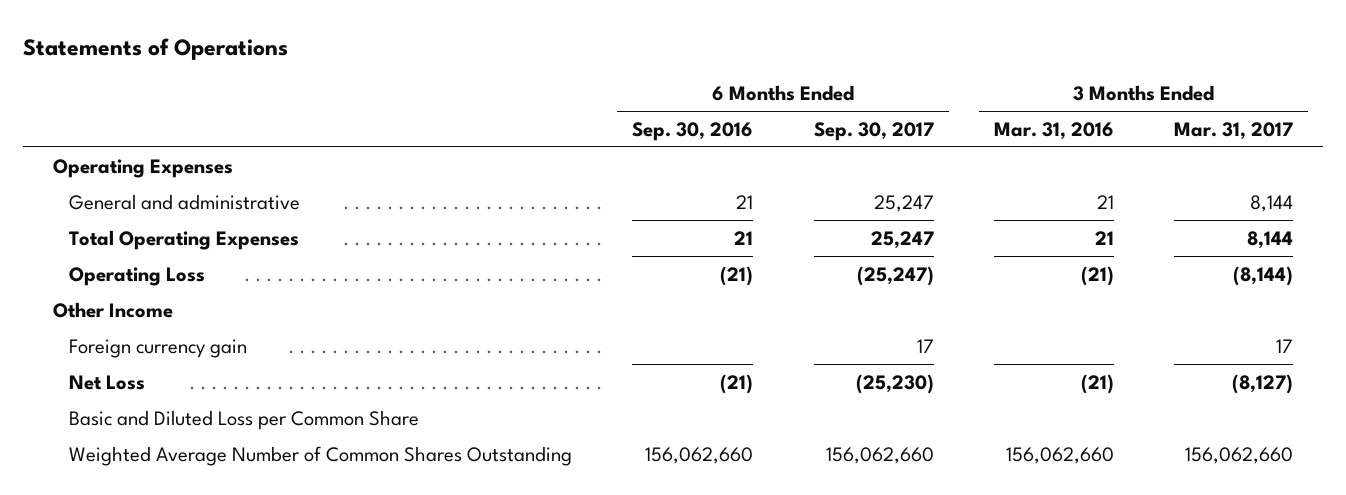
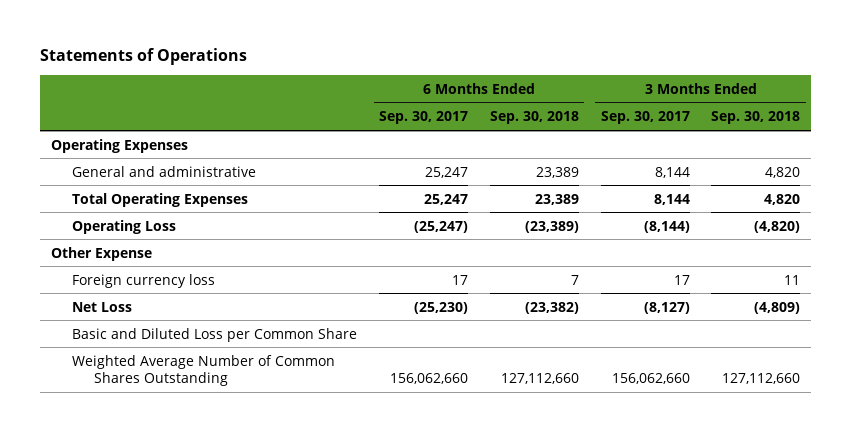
- | 6 Months Ended Sep. 30, 2016 | 6 Months Ended Sep. 30, 2017 | 3 Months Ended Mar. 31, 2016 | 3 Months Ended Mar. 31, 2017
+ | 6 Months Ended Sep. 30, 2017 | 6 Months Ended Sep. 30, 2018 | 3 Months Ended Sep. 30, 2017 | 3 Months Ended Sep. 30, 2018
- Other Income
- Foreign currency gain | | 17 | | 17
+ Other Expense
+ Foreign currency loss | 17 | 7 | 17 | 11

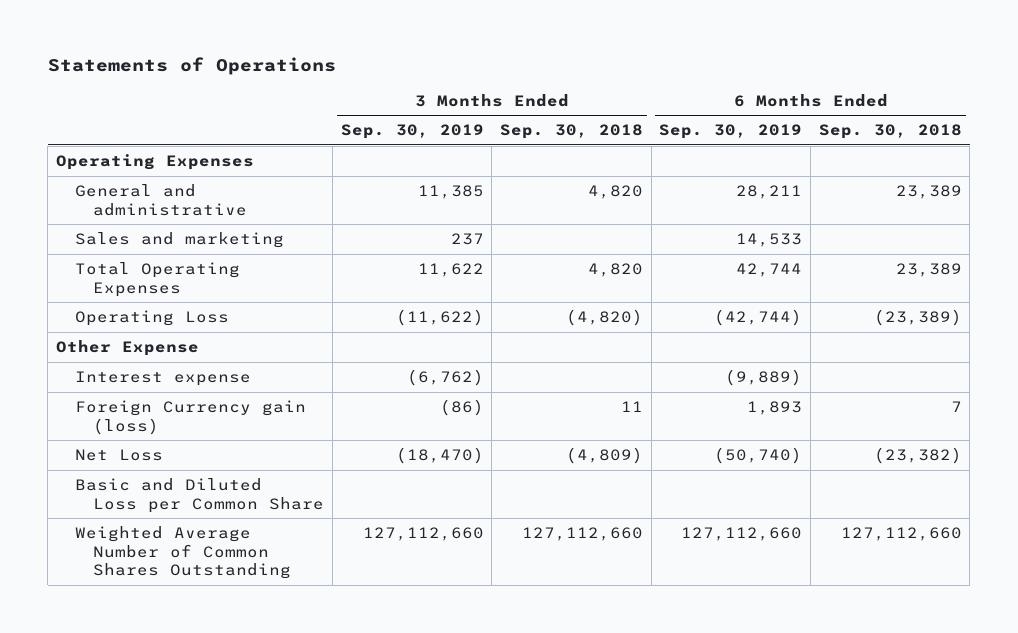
- | 6 Months Ended Sep. 30, 2017 | 6 Months Ended Sep. 30, 2018 | 3 Months Ended Sep. 30, 2017 | 3 Months Ended Sep. 30, 2018
+ | 3 Months Ended Sep. 30, 2019 | 3 Months Ended Sep. 30, 2018 | 6 Months Ended Sep. 30, 2019 | 6 Months Ended Sep. 30, 2018
+ Sales and marketing | 237 | | 14,533 |
- Foreign currency loss | 17 | 7 | 17 | 11
+ Interest expense | (6,762) | | (9,889) |
+ Foreign Currency gain (loss) | (86) | 11 | 1,893 | 7

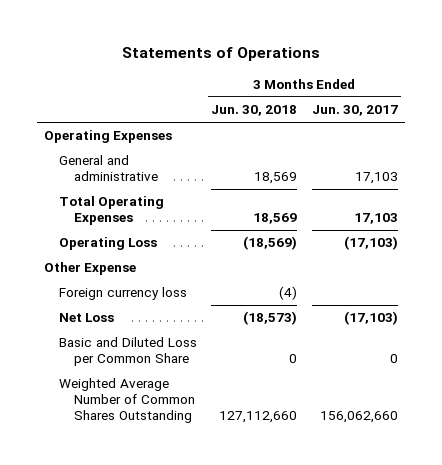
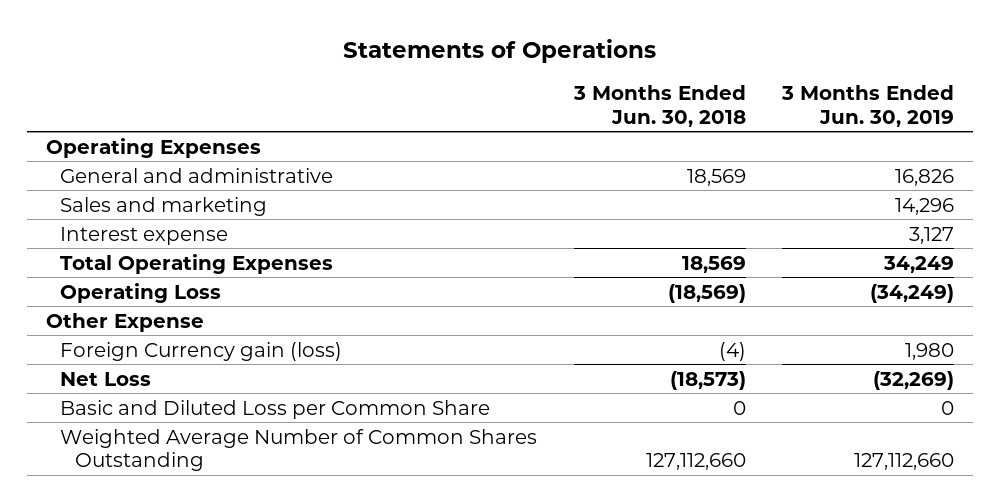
- | 3 Months Ended Jun. 30, 2018 | 3 Months Ended Jun. 30, 2017
+ | 3 Months Ended Jun. 30, 2018 | 3 Months Ended Jun. 30, 2019
+ Sales and marketing | | 14,296
+ Interest expense | | 3,127
- Foreign currency loss | (4) |
+ Foreign Currency gain (loss) | (4) | 1,980

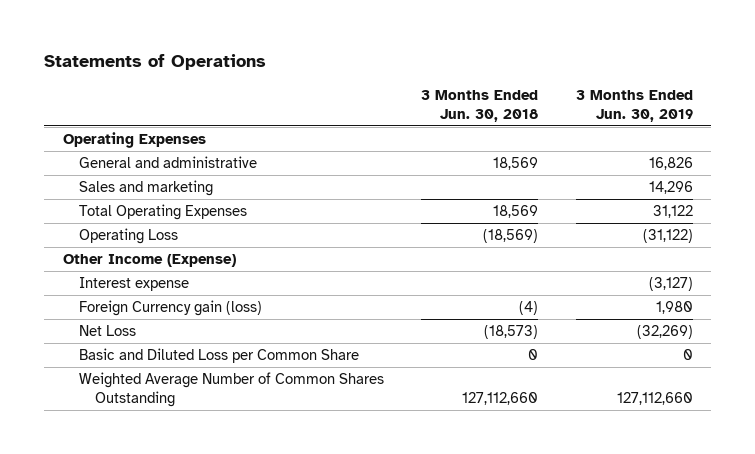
- Interest expense | | 3,127
- Total Operating Expenses | 18,569 | 34,249
- Operating Loss | (18,569) | (34,249)
- Other Expense
+ Total Operating Expenses | 18,569 | 31,122
+ Operating Loss | (18,569) | (31,122)
+ Other Income (Expense)
+ Interest expense | | (3,127)

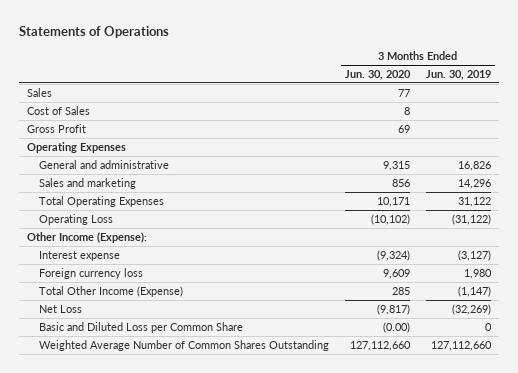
- | 3 Months Ended Jun. 30, 2018 | 3 Months Ended Jun. 30, 2019
+ | 3 Months Ended Jun. 30, 2020 | 3 Months Ended Jun. 30, 2019
+ Sales | 77 |
+ Cost of Sales | 8 |
+ Gross Profit | 69 |
- Other Income (Expense)
+ Other Income (Expense):
- Foreign Currency gain (loss) | (4) | 1,980
+ Foreign currency loss | 9,609 | 1,980
+ Total Other Income (Expense) | 285 | (1,147)

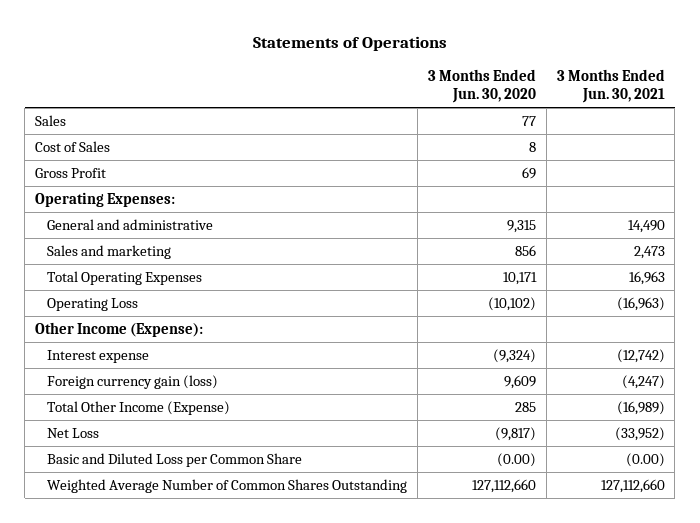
- | 3 Months Ended Jun. 30, 2020 | 3 Months Ended Jun. 30, 2019
+ | 3 Months Ended Jun. 30, 2020 | 3 Months Ended Jun. 30, 2021
- Operating Expenses
+ Operating Expenses:
- Foreign currency loss | 9,609 | 1,980
+ Foreign currency gain (loss) | 9,609 | (4,247)

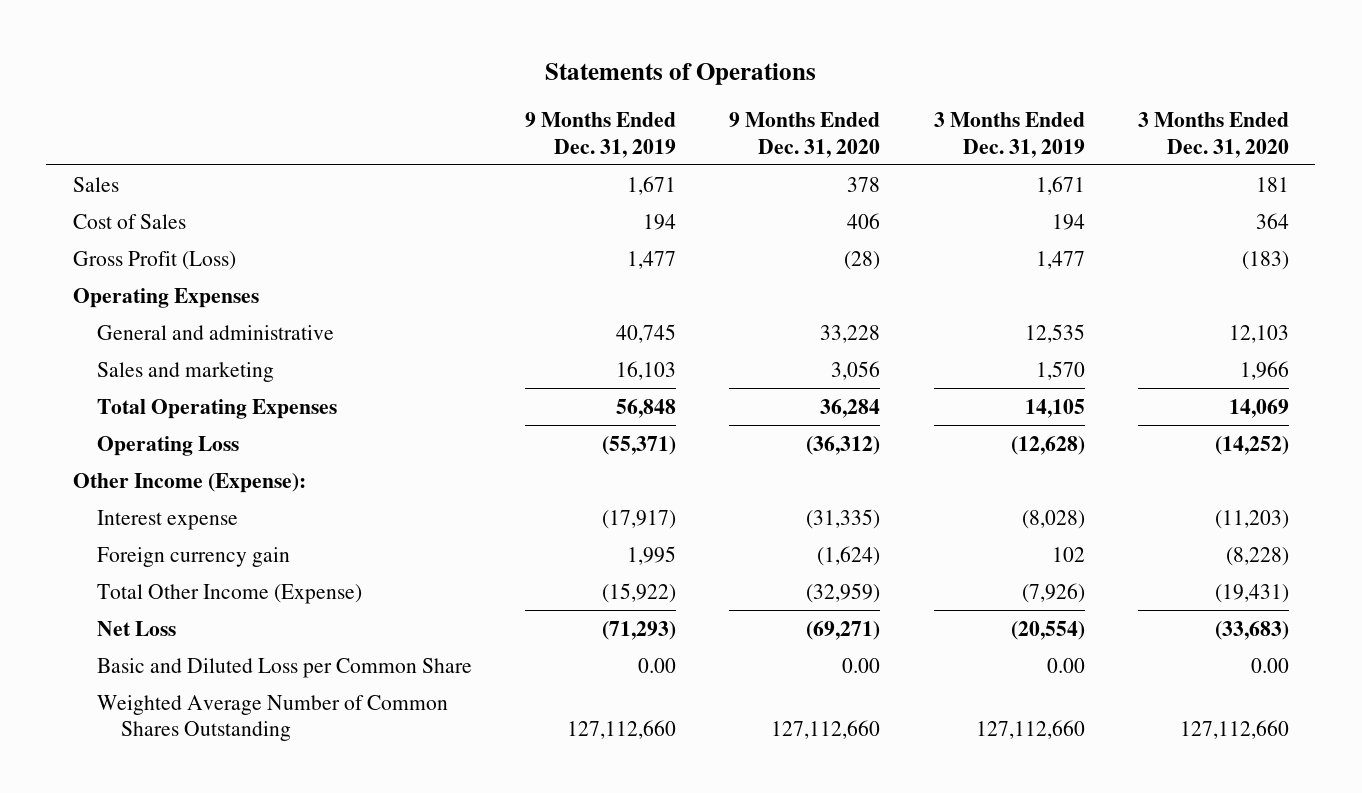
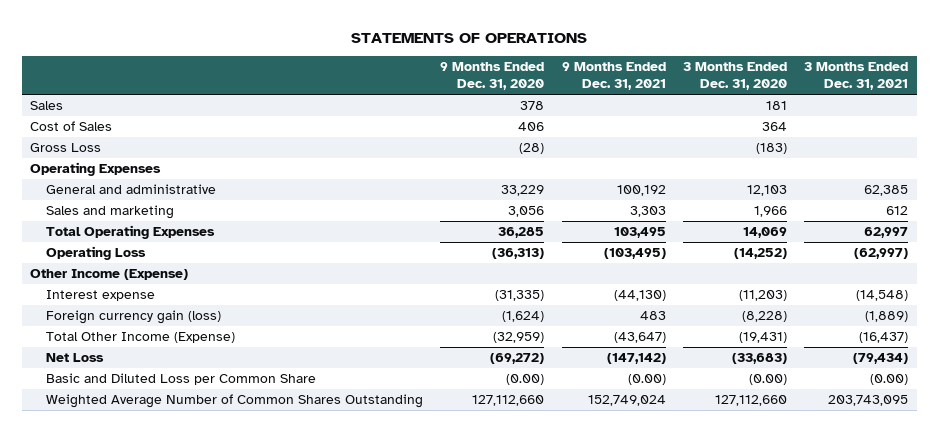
- Statements of Operations
+ STATEMENTS OF OPERATIONS
- | 9 Months Ended Dec. 31, 2019 | 9 Months Ended Dec. 31, 2020 | 3 Months Ended Dec. 31, 2019 | 3 Months Ended Dec. 31, 2020
+ | 9 Months Ended Dec. 31, 2020 | 9 Months Ended Dec. 31, 2021 | 3 Months Ended Dec. 31, 2020 | 3 Months Ended Dec. 31, 2021
- Gross Profit (Loss) | 1,477 | (28) | 1,477 | (183)
+ Gross Loss | (28) | | (183) |
- General and administrative | 40,745 | 33,228 | 12,535 | 12,103
+ General and administrative | 33,229 | 100,192 | 12,103 | 62,385
- Total Operating Expenses | 56,848 | 36,284 | 14,105 | 14,069
- Operating Loss | (55,371) | (36,312) | (12,628) | (14,252)
- Other Income (Expense):
+ Total Operating Expenses | 36,285 | 103,495 | 14,069 | 62,997
+ Operating Loss | (36,313) | (103,495) | (14,252) | (62,997)
+ Other Income (Expense)
- Foreign currency gain | 1,995 | (1,624) | 102 | (8,228)
+ Foreign currency gain (loss) | (1,624) | 483 | (8,228) | (1,889)
- Net Loss | (71,293) | (69,271) | (20,554) | (33,683)
- Basic and Diluted Loss per Common Share | 0.00 | 0.00 | 0.00 | 0.00
+ Net Loss | (69,272) | (147,142) | (33,683) | (79,434)
+ Basic and Diluted Loss per Common Share | (0.00) | (0.00) | (0.00) | (0.00)

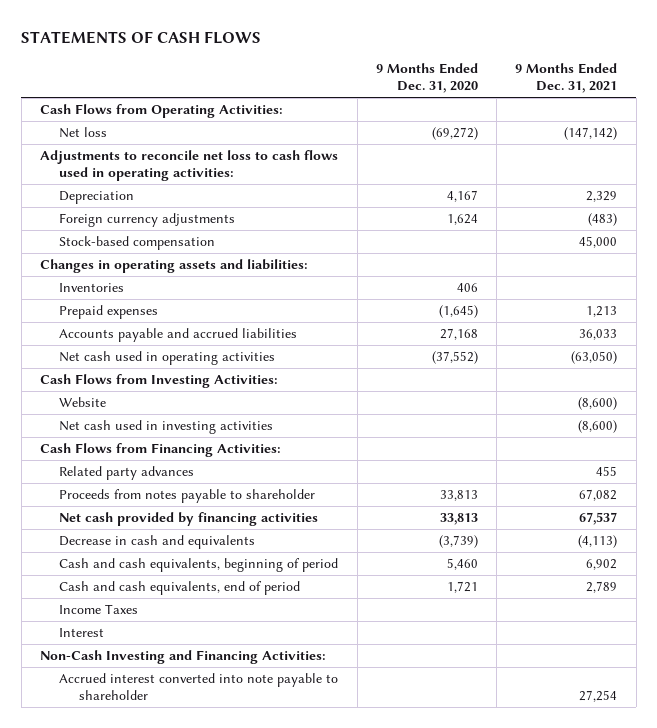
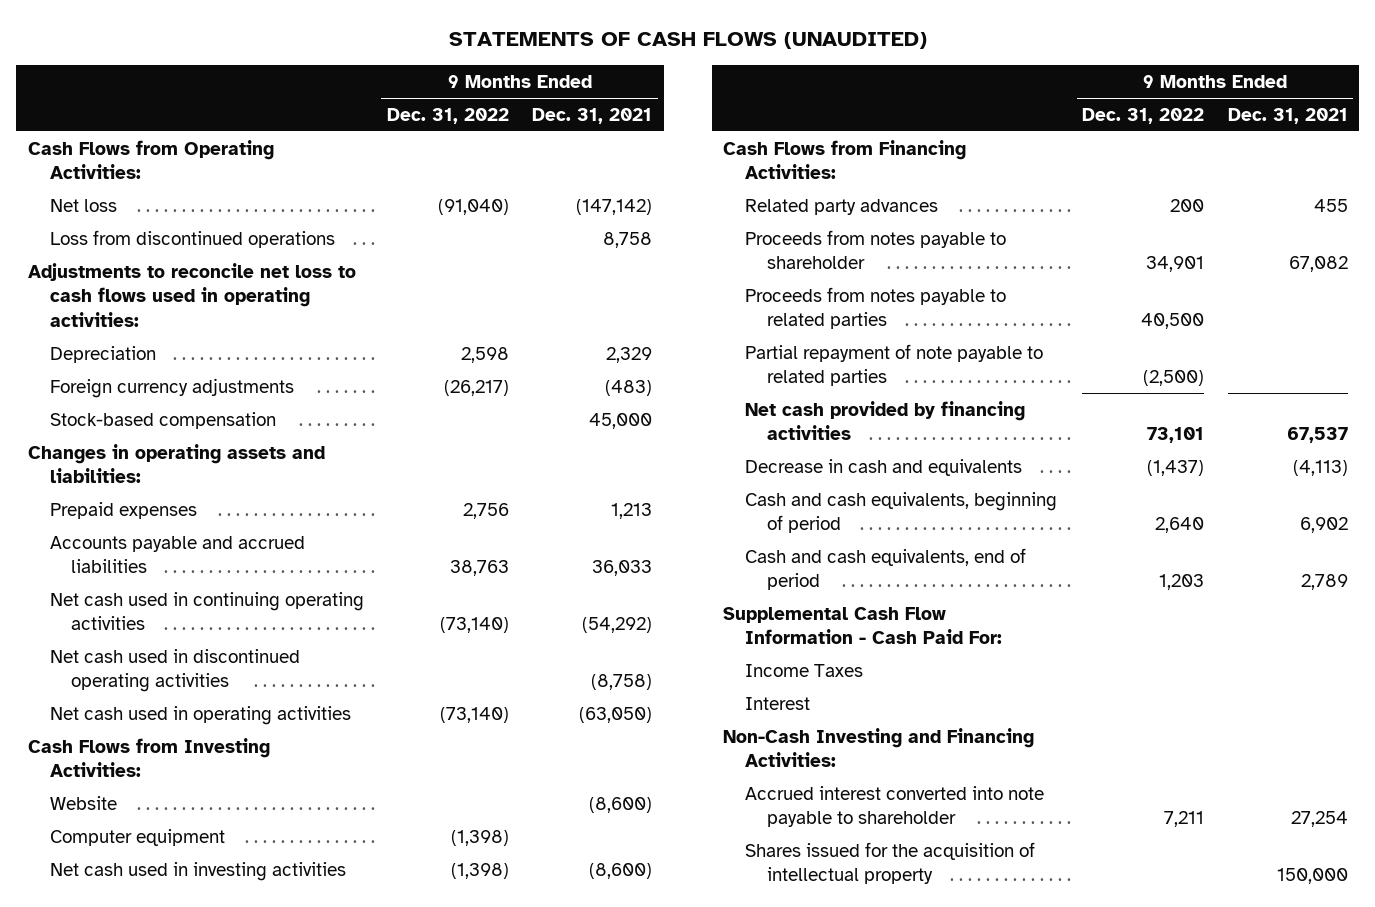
- STATEMENTS OF CASH FLOWS
+ STATEMENTS OF CASH FLOWS (UNAUDITED)
- | 9 Months Ended Dec. 31, 2020 | 9 Months Ended Dec. 31, 2021
+ | 9 Months Ended Dec. 31, 2022 | 9 Months Ended Dec. 31, 2021
+ Loss from discontinued operations | | 8,758
- Inventories | 406 |
+ Net cash used in continuing operating activities | (73,140) | (54,292)
+ Net cash used in discontinued operating activities | | (8,758)
+ Computer equipment | (1,398) |
+ Proceeds from notes payable to related parties | 40,500 |
+ Partial repayment of note payable to related parties | (2,500) |
+ Supplemental Cash Flow Information - Cash Paid For:
+ Shares issued for the acquisition of intellectual property | | 150,000

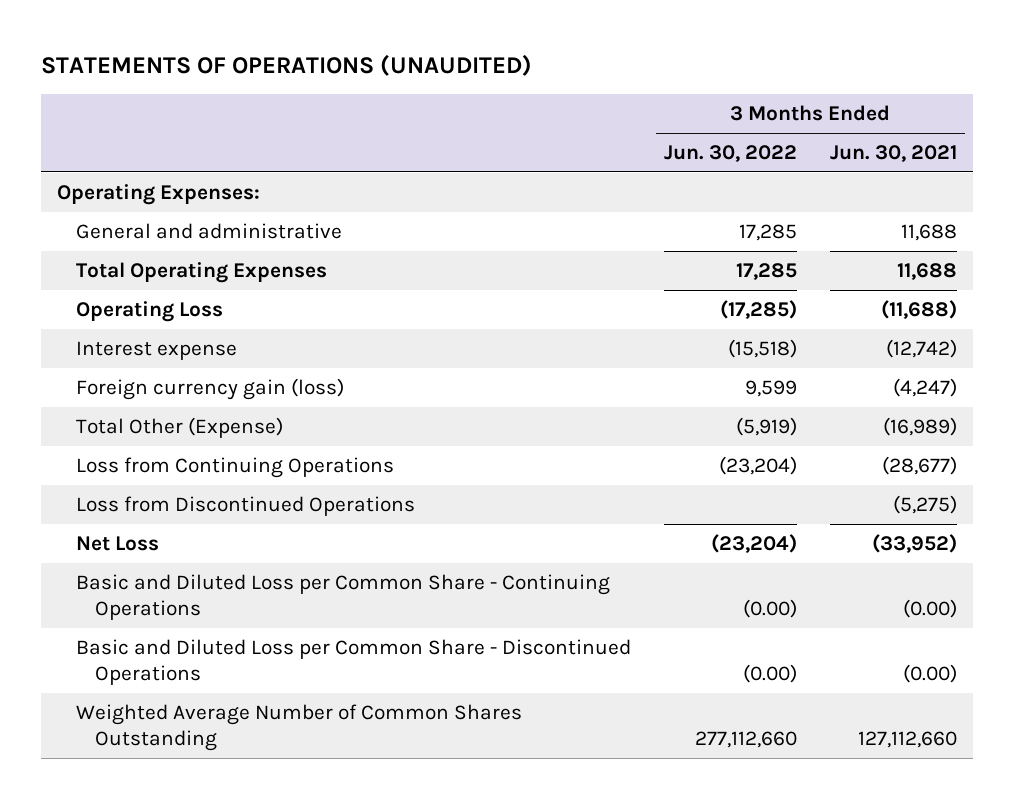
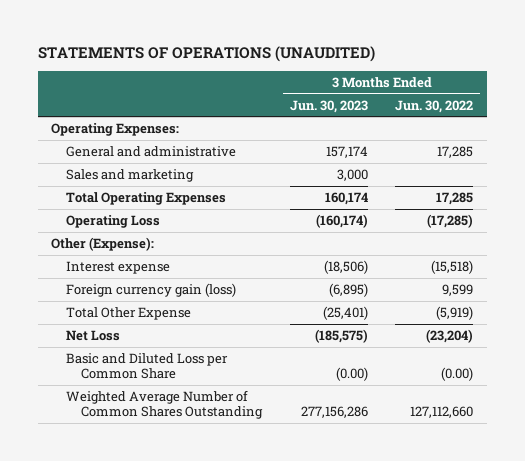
- | 3 Months Ended Jun. 30, 2022 | 3 Months Ended Jun. 30, 2021
+ | 3 Months Ended Jun. 30, 2023 | 3 Months Ended Jun. 30, 2022
+ Sales and marketing | 3,000 |
+ Other (Expense):
- Total Other (Expense) | (5,919) | (16,989)
- Loss from Continuing Operations | (23,204) | (28,677)
- Loss from Discontinued Operations | | (5,275)
+ Total Other Expense | (25,401) | (5,919)
- Basic and Diluted Loss per Common Share - Continuing Operations | (0.00) | (0.00)
- Basic and Diluted Loss per Common Share - Discontinued Operations | (0.00) | (0.00)
- Weighted Average Number of Common Shares Outstanding | 277,112,660 | 127,112,660
+ Basic and Diluted Loss per Common Share | (0.00) | (0.00)
+ Weighted Average Number of Common Shares Outstanding | 277,156,286 | 127,112,660

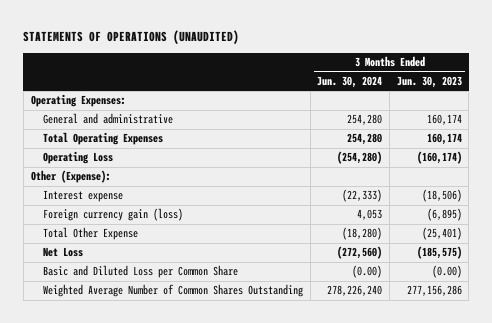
- | 3 Months Ended Jun. 30, 2023 | 3 Months Ended Jun. 30, 2022
+ | 3 Months Ended Jun. 30, 2024 | 3 Months Ended Jun. 30, 2023
- General and administrative | 157,174 | 17,285
- Sales and marketing | 3,000 |
+ General and administrative | 254,280 | 160,174

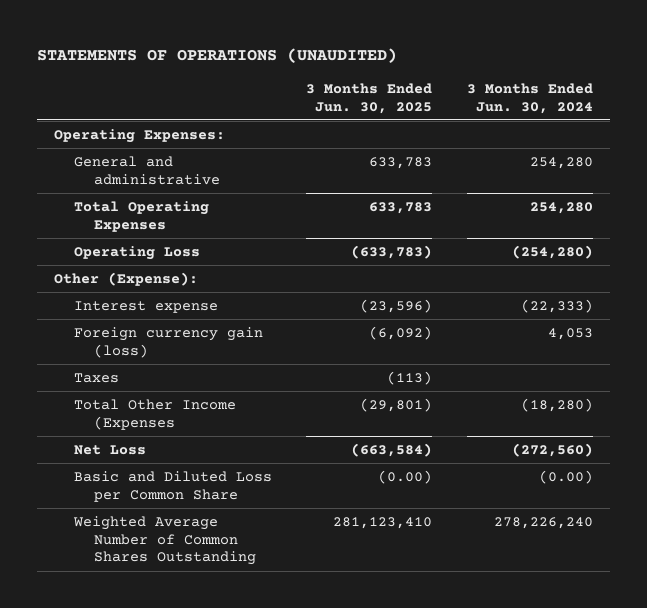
- | 3 Months Ended Jun. 30, 2024 | 3 Months Ended Jun. 30, 2023
+ | 3 Months Ended Jun. 30, 2025 | 3 Months Ended Jun. 30, 2024
- Total Other Expense | (18,280) | (25,401)
+ Taxes | (113) |
+ Total Other Income (Expenses | (29,801) | (18,280)

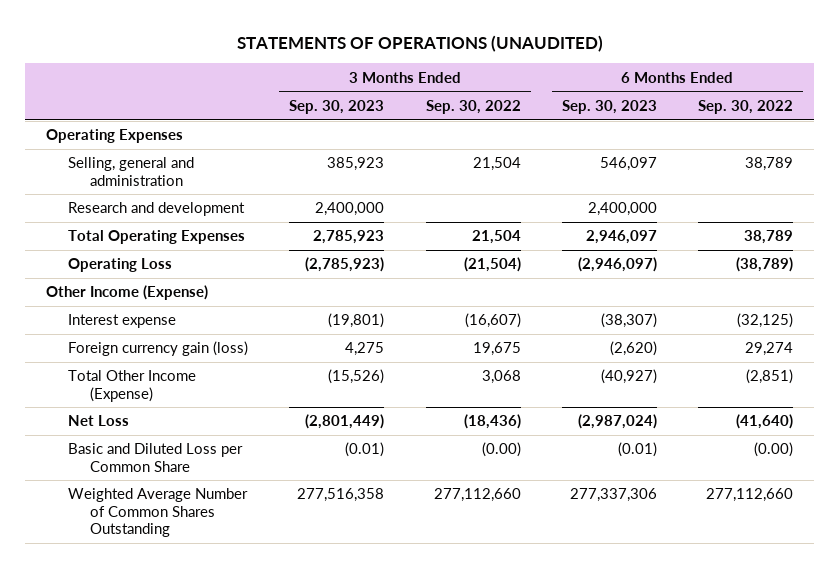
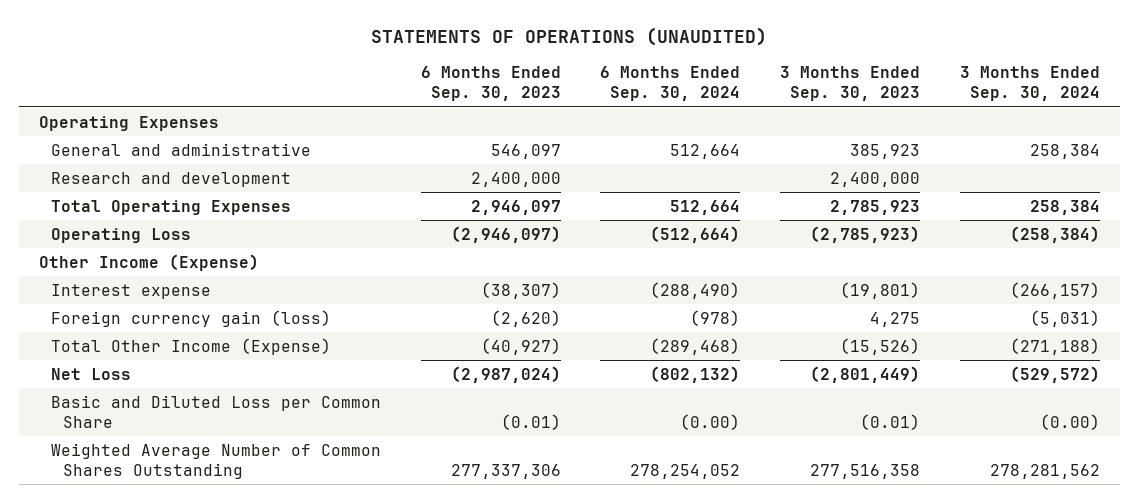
- | 3 Months Ended Sep. 30, 2023 | 3 Months Ended Sep. 30, 2022 | 6 Months Ended Sep. 30, 2023 | 6 Months Ended Sep. 30, 2022
+ | 6 Months Ended Sep. 30, 2023 | 6 Months Ended Sep. 30, 2024 | 3 Months Ended Sep. 30, 2023 | 3 Months Ended Sep. 30, 2024
- Selling, general and administration | 385,923 | 21,504 | 546,097 | 38,789
+ General and administrative | 546,097 | 512,664 | 385,923 | 258,384

